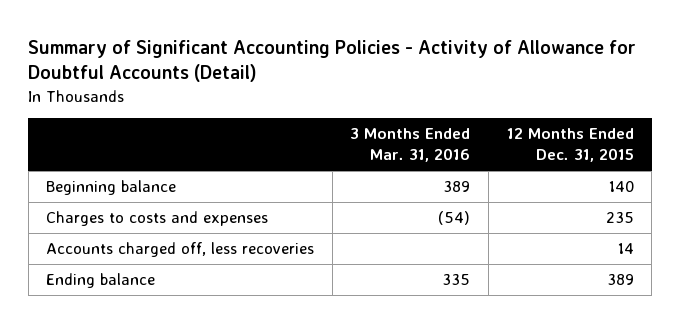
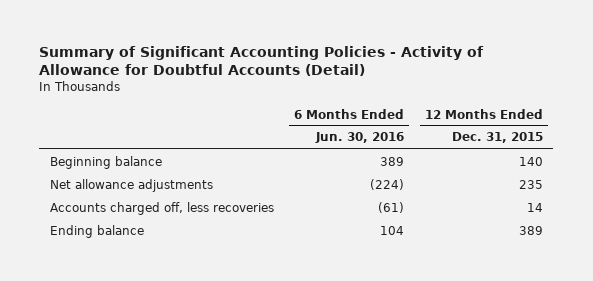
- | 3 Months Ended Mar. 31, 2016 | 12 Months Ended Dec. 31, 2015
+ | 6 Months Ended Jun. 30, 2016 | 12 Months Ended Dec. 31, 2015
- Charges to costs and expenses | (54) | 235
+ Net allowance adjustments | (224) | 235

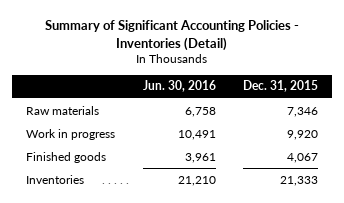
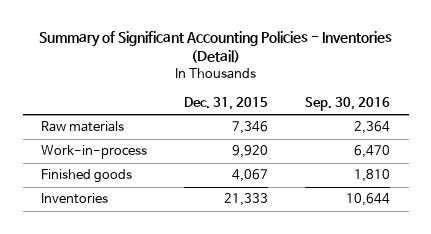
- | Jun. 30, 2016 | Dec. 31, 2015
+ | Dec. 31, 2015 | Sep. 30, 2016
- Work in progress | 10,491 | 9,920
+ Work-in-process | 9,920 | 6,470

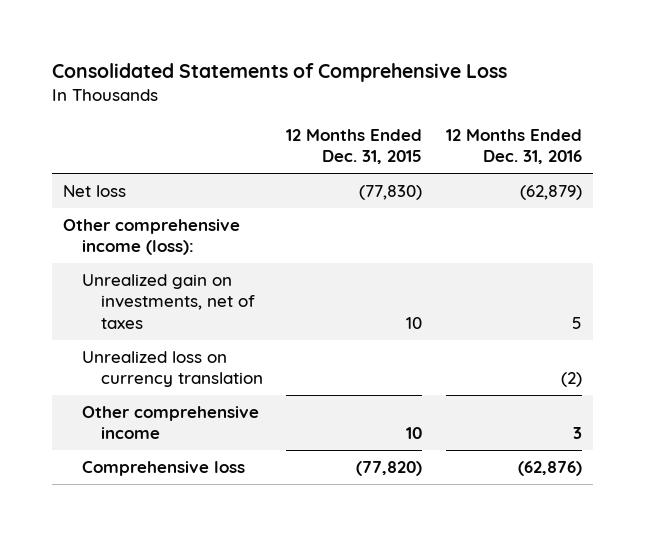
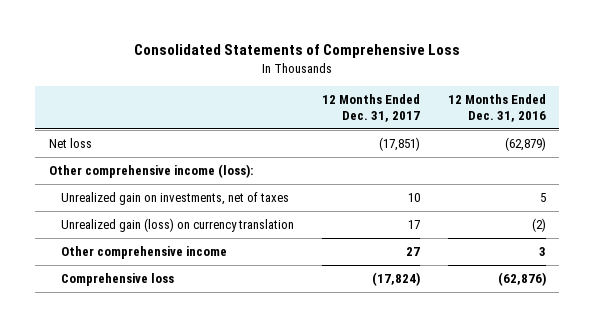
- | 12 Months Ended Dec. 31, 2015 | 12 Months Ended Dec. 31, 2016
+ | 12 Months Ended Dec. 31, 2017 | 12 Months Ended Dec. 31, 2016
- Unrealized loss on currency translation | | (2)
+ Unrealized gain (loss) on currency translation | 17 | (2)

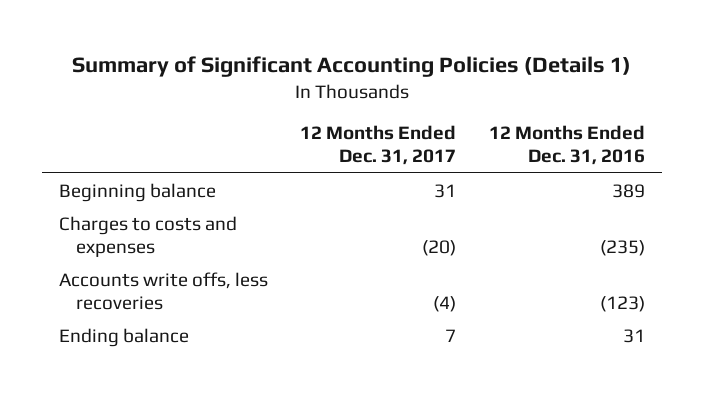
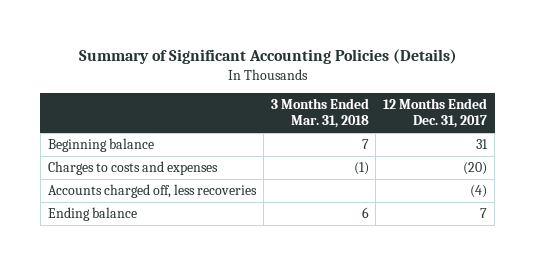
- Summary of Significant Accounting Policies (Details 1)
+ Summary of Significant Accounting Policies (Details)
- | 12 Months Ended Dec. 31, 2017 | 12 Months Ended Dec. 31, 2016
+ | 3 Months Ended Mar. 31, 2018 | 12 Months Ended Dec. 31, 2017
- Accounts write offs, less recoveries | (4) | (123)
+ Accounts charged off, less recoveries | | (4)

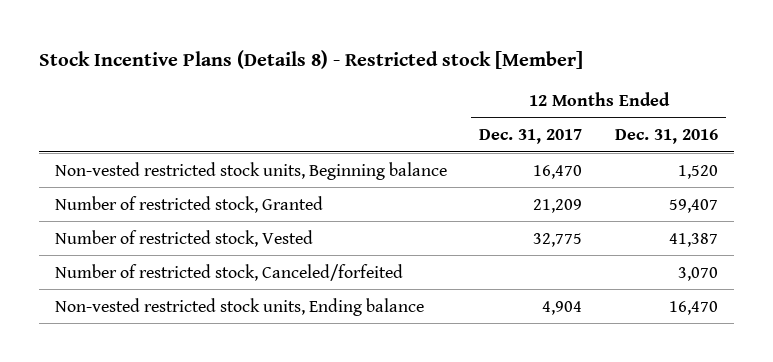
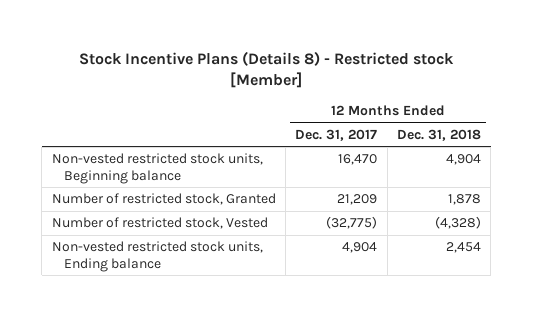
- | 12 Months Ended Dec. 31, 2017 | 12 Months Ended Dec. 31, 2016
+ | 12 Months Ended Dec. 31, 2017 | 12 Months Ended Dec. 31, 2018
- Number of restricted stock, Vested | 32,775 | 41,387
- Number of restricted stock, Canceled/forfeited | | 3,070
+ Number of restricted stock, Vested | (32,775) | (4,328)

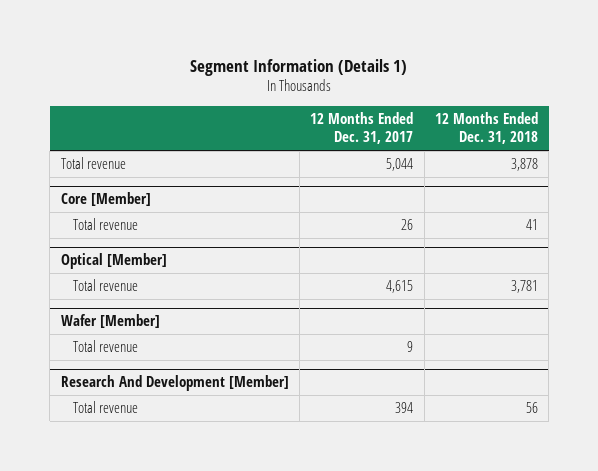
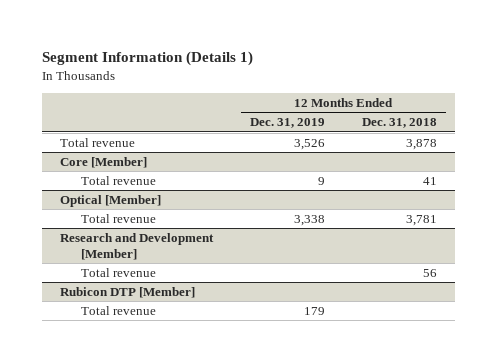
- | 12 Months Ended Dec. 31, 2017 | 12 Months Ended Dec. 31, 2018
+ | 12 Months Ended Dec. 31, 2019 | 12 Months Ended Dec. 31, 2018
- Wafer [Member]
- Total revenue | 9 |
- Research And Development [Member]
+ Research and Development [Member]
+ Rubicon DTP [Member]
+ Total revenue | 179 |

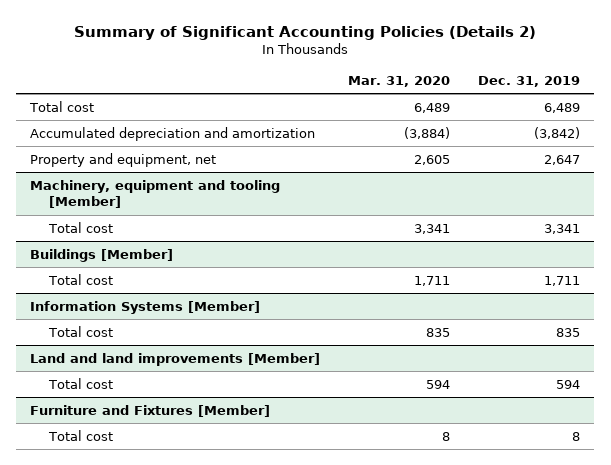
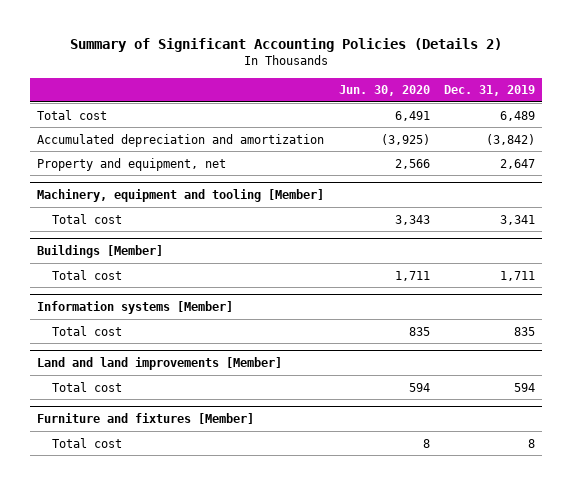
- | Mar. 31, 2020 | Dec. 31, 2019
+ | Jun. 30, 2020 | Dec. 31, 2019
- Information Systems [Member]
+ Information systems [Member]
- Furniture and Fixtures [Member]
+ Furniture and fixtures [Member]

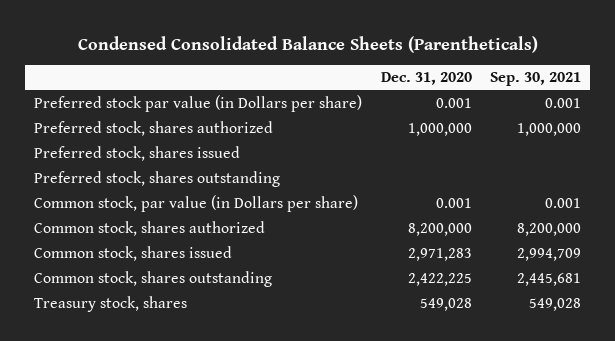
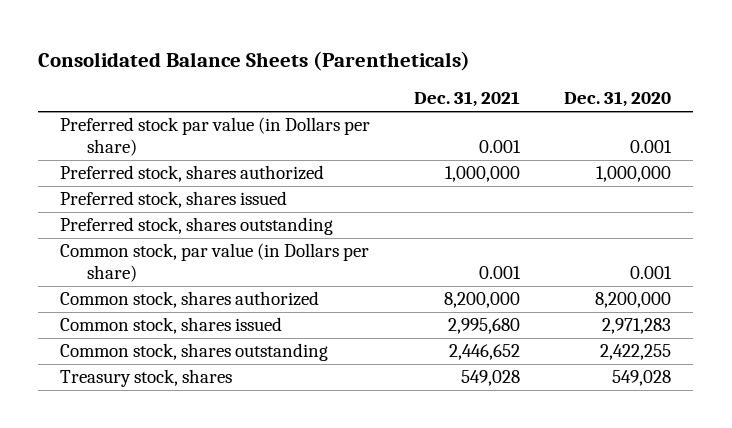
- Condensed Consolidated Balance Sheets (Parentheticals)
+ Consolidated Balance Sheets (Parentheticals)
- | Dec. 31, 2020 | Sep. 30, 2021
+ | Dec. 31, 2021 | Dec. 31, 2020
- Common stock, shares outstanding | 2,422,225 | 2,445,681
+ Common stock, shares outstanding | 2,446,652 | 2,422,255

